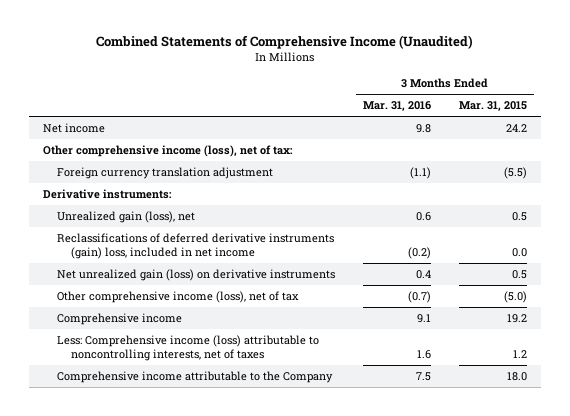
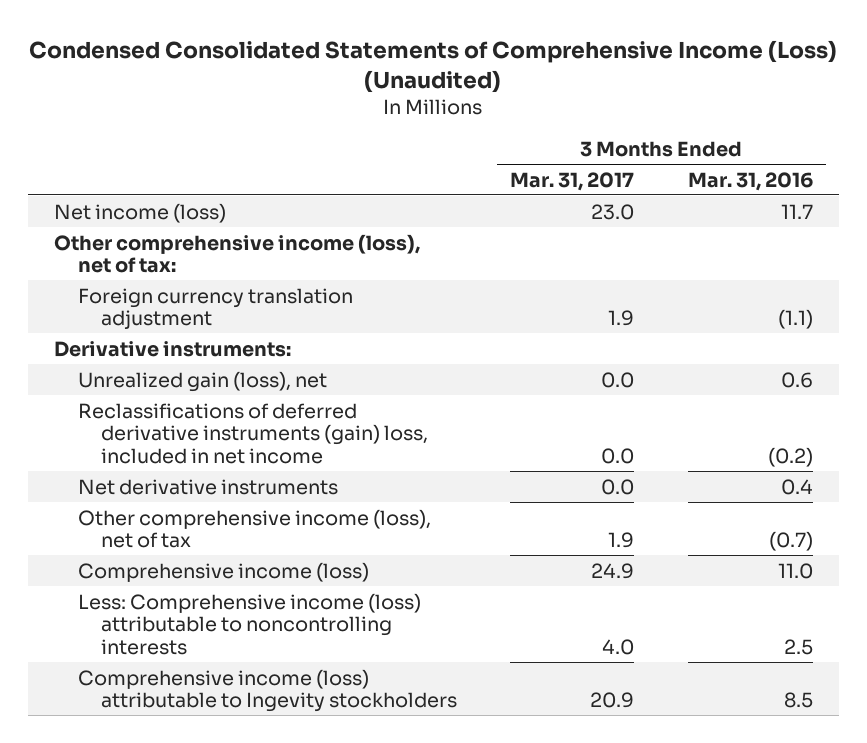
- Combined Statements of Comprehensive Income (Unaudited)
+ Condensed Consolidated Statements of Comprehensive Income (Loss) (Unaudited)
- | 3 Months Ended Mar. 31, 2016 | 3 Months Ended Mar. 31, 2015
+ | 3 Months Ended Mar. 31, 2017 | 3 Months Ended Mar. 31, 2016
- Net income | 9.8 | 24.2
+ Net income (loss) | 23.0 | 11.7
- Net unrealized gain (loss) on derivative instruments | 0.4 | 0.5
+ Net derivative instruments | 0.0 | 0.4
- Comprehensive income | 9.1 | 19.2
- Less: Comprehensive income (loss) attributable to noncontrolling interests, net of taxes | 1.6 | 1.2
- Comprehensive income attributable to the Company | 7.5 | 18.0
+ Comprehensive income (loss) | 24.9 | 11.0
+ Less: Comprehensive income (loss) attributable to noncontrolling interests | 4.0 | 2.5
+ Comprehensive income (loss) attributable to Ingevity stockholders | 20.9 | 8.5

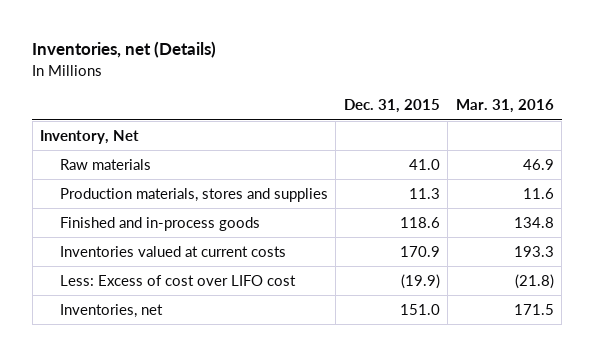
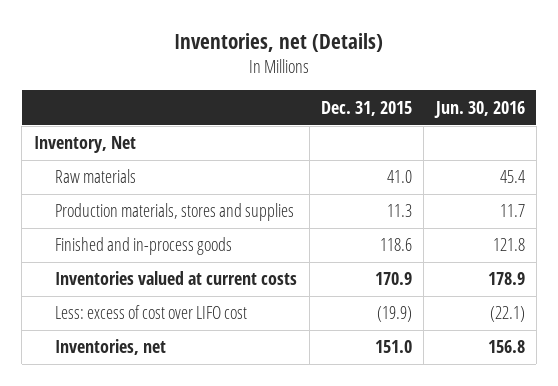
- | Dec. 31, 2015 | Mar. 31, 2016
+ | Dec. 31, 2015 | Jun. 30, 2016
- Less: Excess of cost over LIFO cost | (19.9) | (21.8)
+ Less: excess of cost over LIFO cost | (19.9) | (22.1)

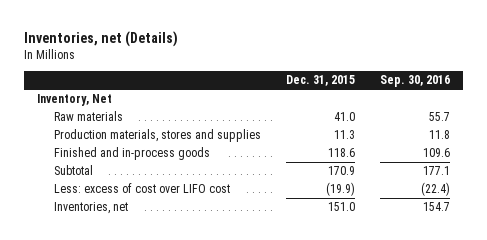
- | Dec. 31, 2015 | Jun. 30, 2016
+ | Dec. 31, 2015 | Sep. 30, 2016
- Inventories valued at current costs | 170.9 | 178.9
+ Subtotal | 170.9 | 177.1

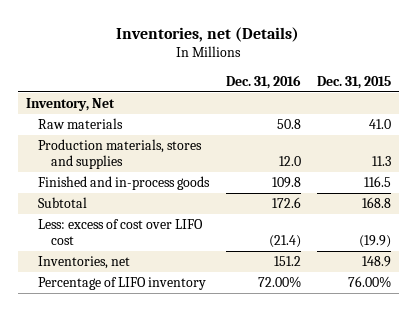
- | Dec. 31, 2015 | Sep. 30, 2016
+ | Dec. 31, 2016 | Dec. 31, 2015
- Finished and in-process goods | 118.6 | 109.6
- Subtotal | 170.9 | 177.1
+ Finished and in-process goods | 109.8 | 116.5
+ Subtotal | 172.6 | 168.8
- Inventories, net | 151.0 | 154.7
+ Inventories, net | 151.2 | 148.9
+ Percentage of LIFO inventory | 72.00% | 76.00%

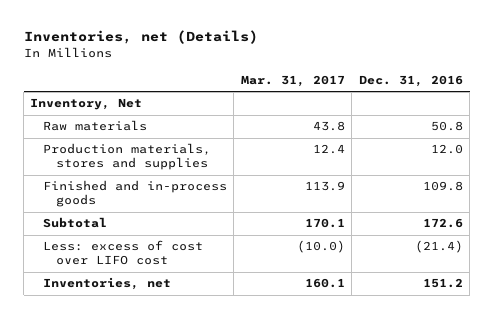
- | Dec. 31, 2016 | Dec. 31, 2015
+ | Mar. 31, 2017 | Dec. 31, 2016
- Percentage of LIFO inventory | 72.00% | 76.00%

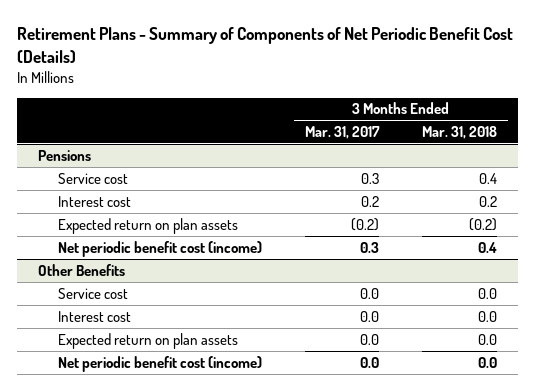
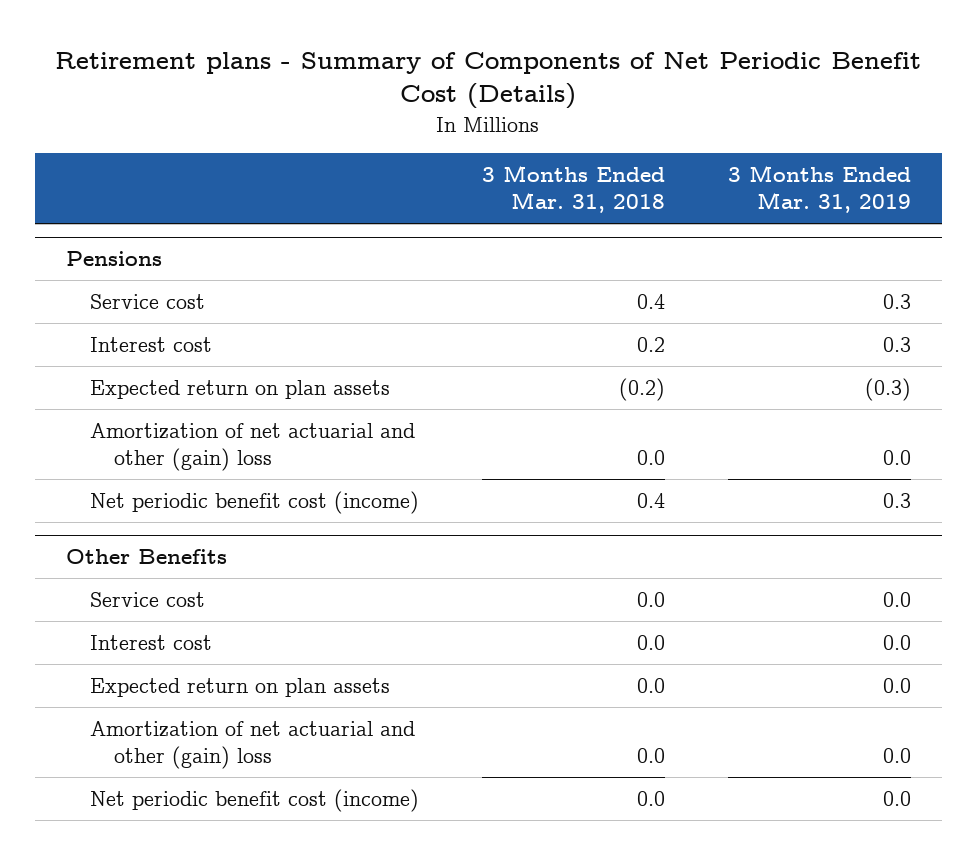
- Retirement Plans - Summary of Components of Net Periodic Benefit Cost (Details)
+ Retirement plans - Summary of Components of Net Periodic Benefit Cost (Details)
- | 3 Months Ended Mar. 31, 2017 | 3 Months Ended Mar. 31, 2018
+ | 3 Months Ended Mar. 31, 2018 | 3 Months Ended Mar. 31, 2019
@ Pensions
+ Amortization of net actuarial and other (gain) loss | 0.0 | 0.0
@ Other Benefits
+ Amortization of net actuarial and other (gain) loss | 0.0 | 0.0

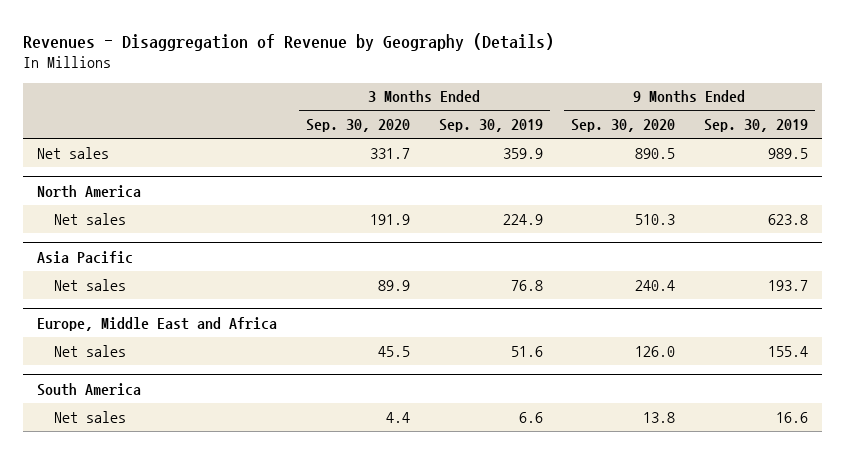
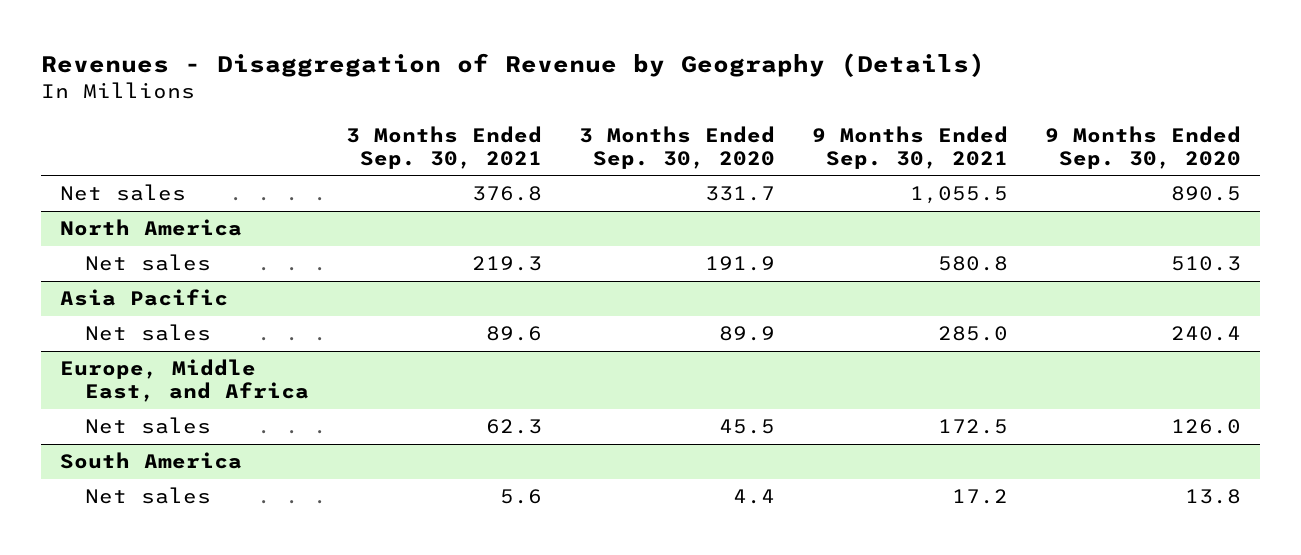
- | 3 Months Ended Sep. 30, 2020 | 3 Months Ended Sep. 30, 2019 | 9 Months Ended Sep. 30, 2020 | 9 Months Ended Sep. 30, 2019
+ | 3 Months Ended Sep. 30, 2021 | 3 Months Ended Sep. 30, 2020 | 9 Months Ended Sep. 30, 2021 | 9 Months Ended Sep. 30, 2020
- Europe, Middle East and Africa
+ Europe, Middle East, and Africa

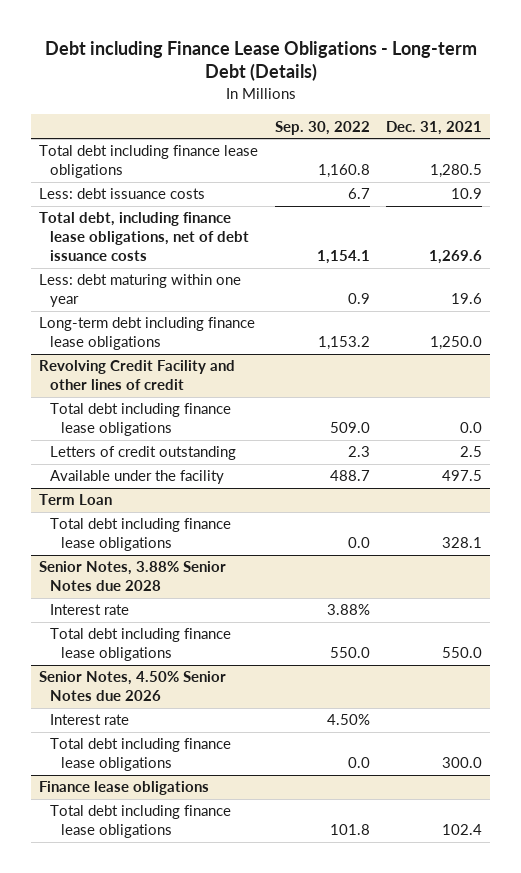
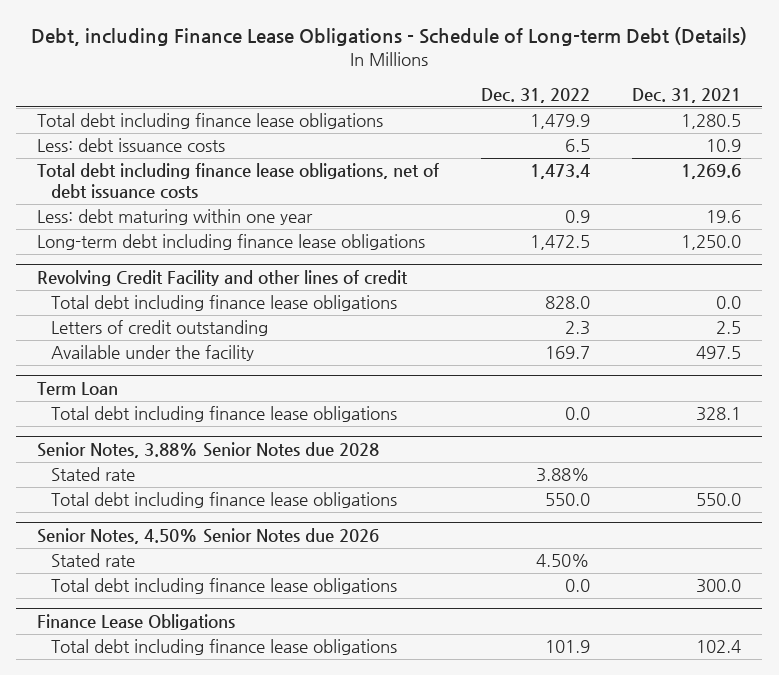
- Debt including Finance Lease Obligations - Long-term Debt (Details)
+ Debt, including Finance Lease Obligations - Schedule of Long-term Debt (Details)
- | Sep. 30, 2022 | Dec. 31, 2021
+ | Dec. 31, 2022 | Dec. 31, 2021
- Total debt, including finance lease obligations, net of debt issuance costs | 1,154.1 | 1,269.6
+ Total debt including finance lease obligations, net of debt issuance costs | 1,473.4 | 1,269.6
@ Senior Notes, 3.88% Senior Notes due 2028
- Interest rate | 3.88% |
+ Stated rate | 3.88% |
@ Senior Notes, 4.50% Senior Notes due 2026
- Interest rate | 4.50% |
+ Stated rate | 4.50% |
- Finance lease obligations
+ Finance Lease Obligations

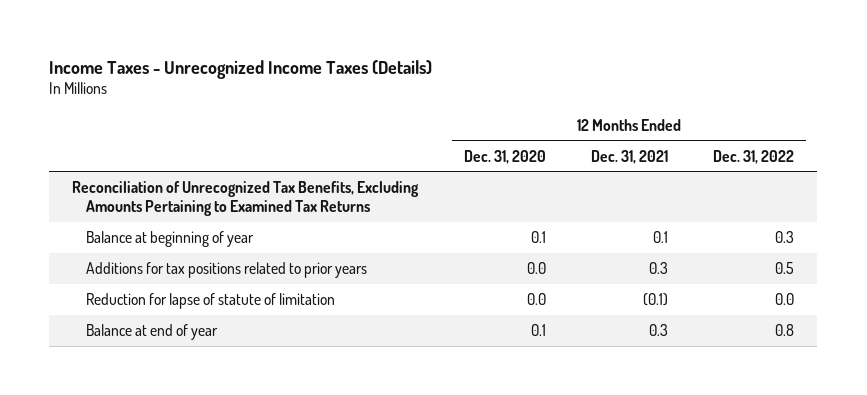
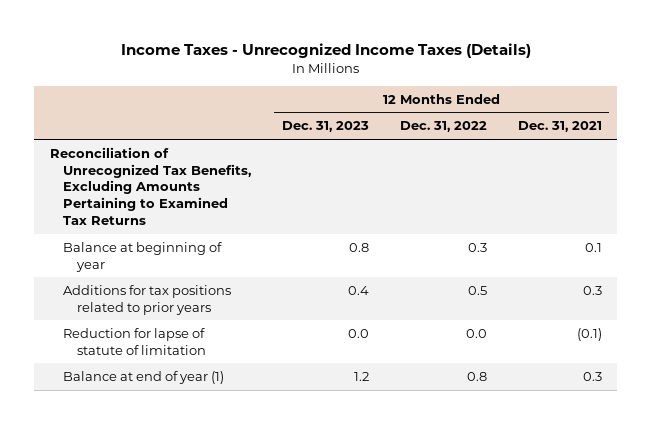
- | 12 Months Ended Dec. 31, 2020 | 12 Months Ended Dec. 31, 2021 | 12 Months Ended Dec. 31, 2022
+ | 12 Months Ended Dec. 31, 2023 | 12 Months Ended Dec. 31, 2022 | 12 Months Ended Dec. 31, 2021
- Balance at end of year | 0.1 | 0.3 | 0.8
+ Balance at end of year (1) | 1.2 | 0.8 | 0.3

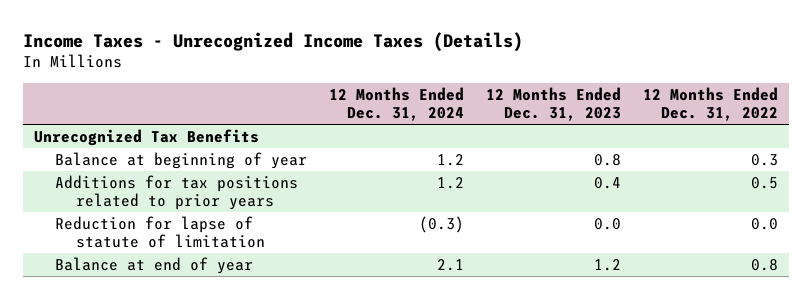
- | 12 Months Ended Dec. 31, 2023 | 12 Months Ended Dec. 31, 2022 | 12 Months Ended Dec. 31, 2021
+ | 12 Months Ended Dec. 31, 2024 | 12 Months Ended Dec. 31, 2023 | 12 Months Ended Dec. 31, 2022
- Reconciliation of Unrecognized Tax Benefits, Excluding Amounts Pertaining to Examined Tax Returns
+ Unrecognized Tax Benefits
- Balance at end of year (1) | 1.2 | 0.8 | 0.3
+ Balance at end of year | 2.1 | 1.2 | 0.8

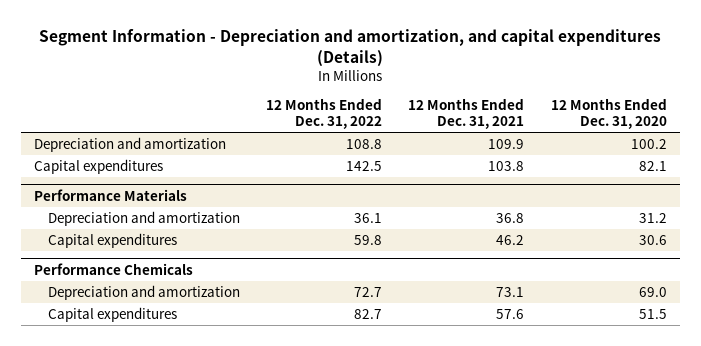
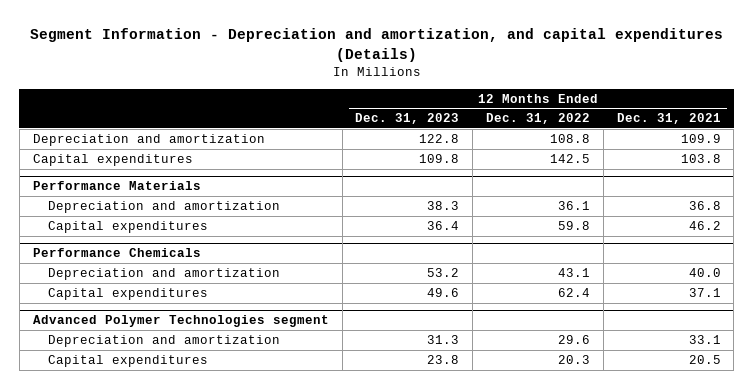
- | 12 Months Ended Dec. 31, 2022 | 12 Months Ended Dec. 31, 2021 | 12 Months Ended Dec. 31, 2020
+ | 12 Months Ended Dec. 31, 2023 | 12 Months Ended Dec. 31, 2022 | 12 Months Ended Dec. 31, 2021
@ Performance Chemicals
- Depreciation and amortization | 72.7 | 73.1 | 69.0
- Capital expenditures | 82.7 | 57.6 | 51.5
+ Depreciation and amortization | 53.2 | 43.1 | 40.0
+ Capital expenditures | 49.6 | 62.4 | 37.1
+ Advanced Polymer Technologies segment
+ Depreciation and amortization | 31.3 | 29.6 | 33.1
+ Capital expenditures | 23.8 | 20.3 | 20.5

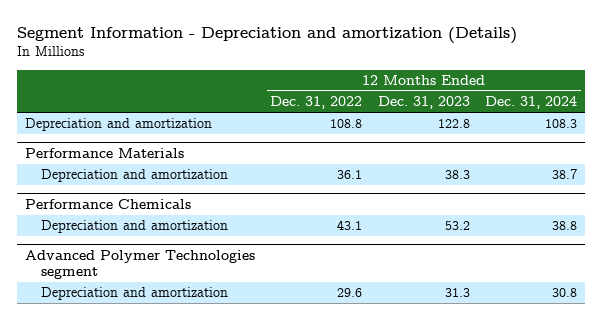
- Segment Information - Depreciation and amortization, and capital expenditures (Details)
+ Segment Information - Depreciation and amortization (Details)
- | 12 Months Ended Dec. 31, 2023 | 12 Months Ended Dec. 31, 2022 | 12 Months Ended Dec. 31, 2021
+ | 12 Months Ended Dec. 31, 2022 | 12 Months Ended Dec. 31, 2023 | 12 Months Ended Dec. 31, 2024
- Capital expenditures | 109.8 | 142.5 | 103.8
@ Performance Materials
- Capital expenditures | 36.4 | 59.8 | 46.2
@ Performance Chemicals
- Capital expenditures | 49.6 | 62.4 | 37.1
@ Advanced Polymer Technologies segment
- Capital expenditures | 23.8 | 20.3 | 20.5

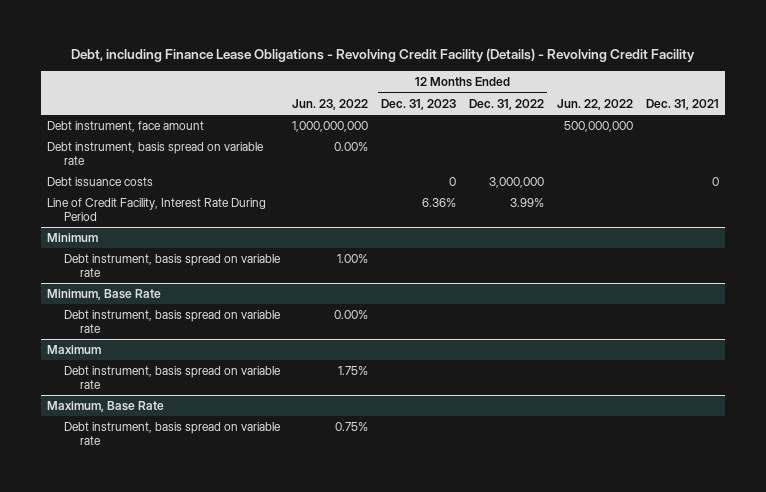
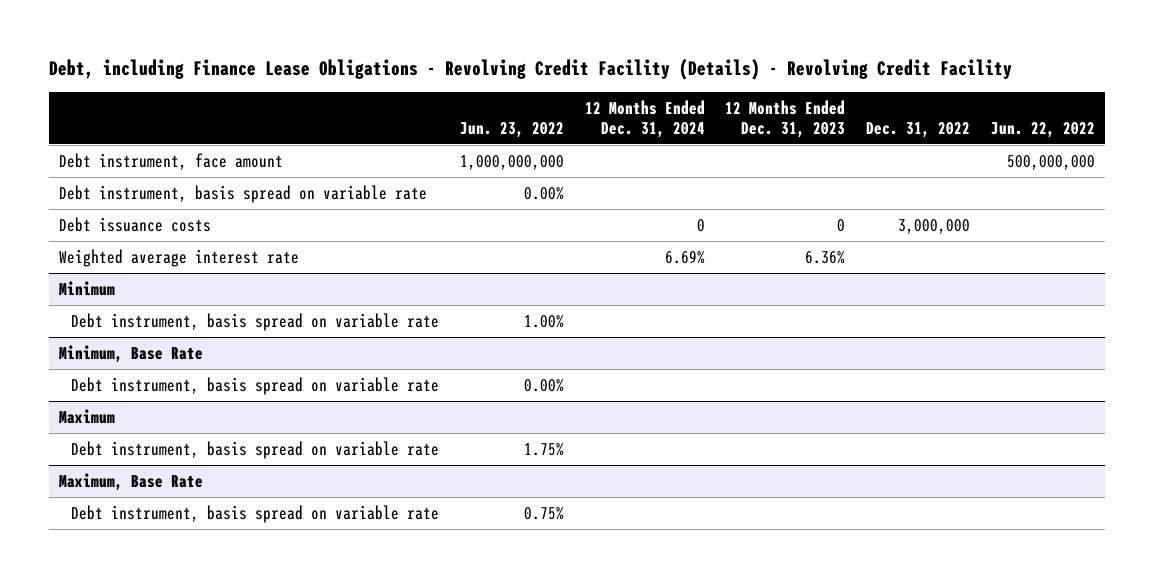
- | Jun. 23, 2022 | 12 Months Ended Dec. 31, 2023 | 12 Months Ended Dec. 31, 2022 | Jun. 22, 2022 | Dec. 31, 2021
+ | Jun. 23, 2022 | 12 Months Ended Dec. 31, 2024 | 12 Months Ended Dec. 31, 2023 | Dec. 31, 2022 | Jun. 22, 2022
- Line of Credit Facility, Interest Rate During Period | | 6.36% | 3.99% | |
+ Weighted average interest rate | | 6.69% | 6.36% | |

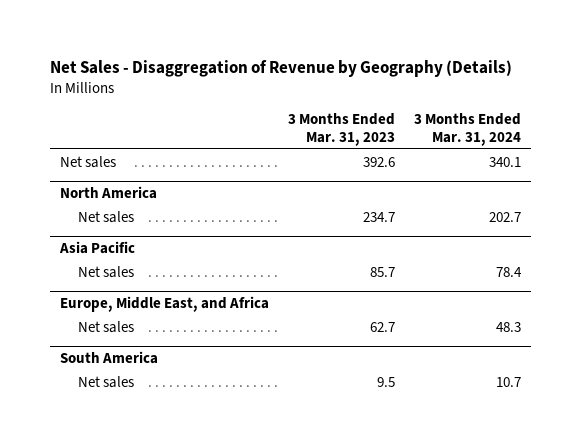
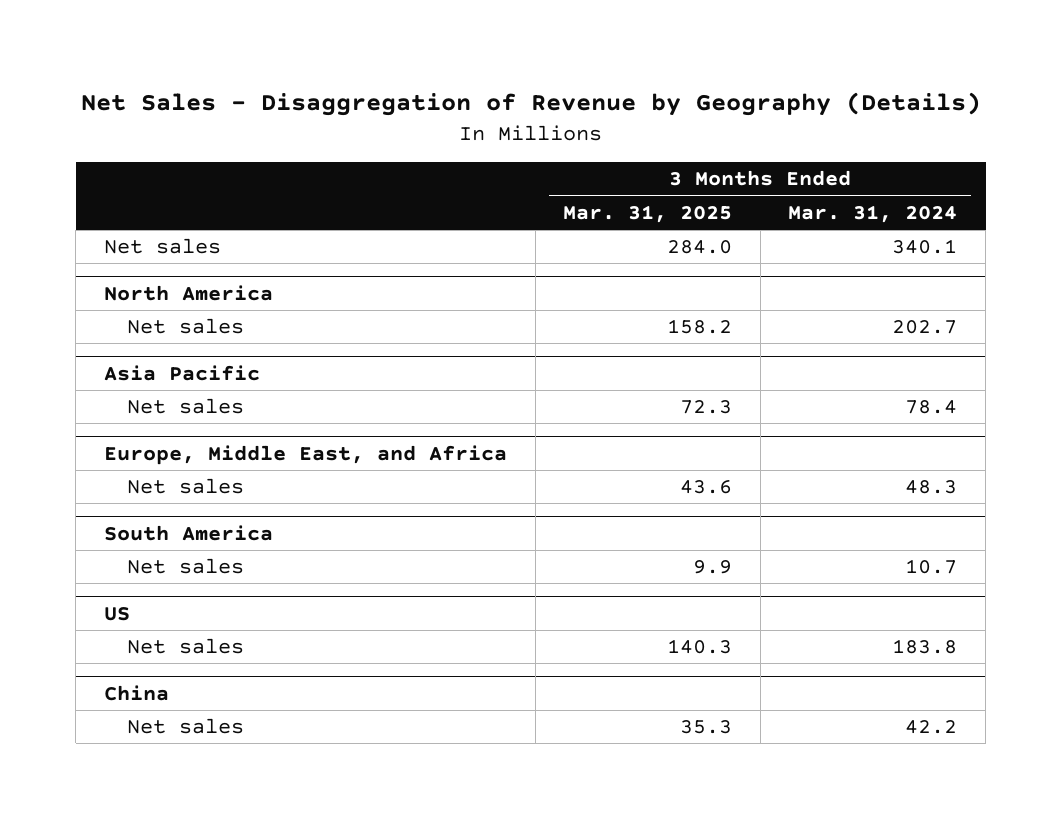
- | 3 Months Ended Mar. 31, 2023 | 3 Months Ended Mar. 31, 2024
+ | 3 Months Ended Mar. 31, 2025 | 3 Months Ended Mar. 31, 2024
+ US
+ Net sales | 140.3 | 183.8
+ China
+ Net sales | 35.3 | 42.2

